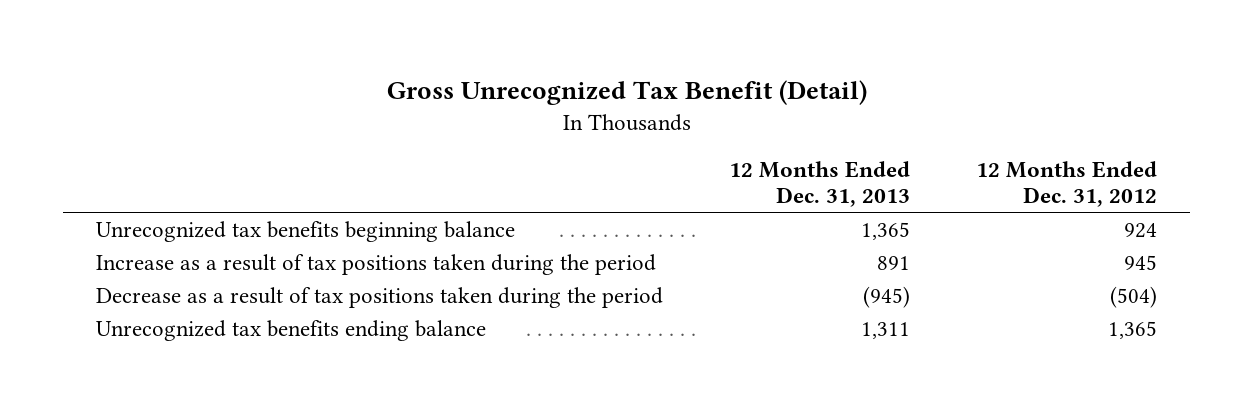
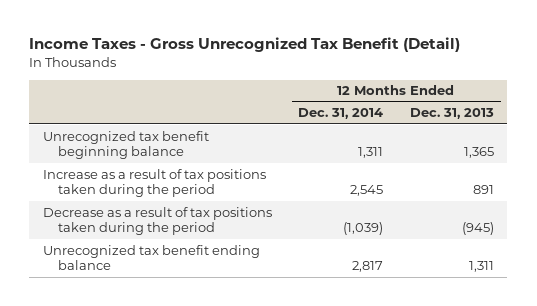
- Gross Unrecognized Tax Benefit (Detail)
+ Income Taxes - Gross Unrecognized Tax Benefit (Detail)
- | 12 Months Ended Dec. 31, 2013 | 12 Months Ended Dec. 31, 2012
+ | 12 Months Ended Dec. 31, 2014 | 12 Months Ended Dec. 31, 2013
- Unrecognized tax benefits beginning balance | 1,365 | 924
+ Unrecognized tax benefit beginning balance | 1,311 | 1,365
- Unrecognized tax benefits ending balance | 1,311 | 1,365
+ Unrecognized tax benefit ending balance | 2,817 | 1,311

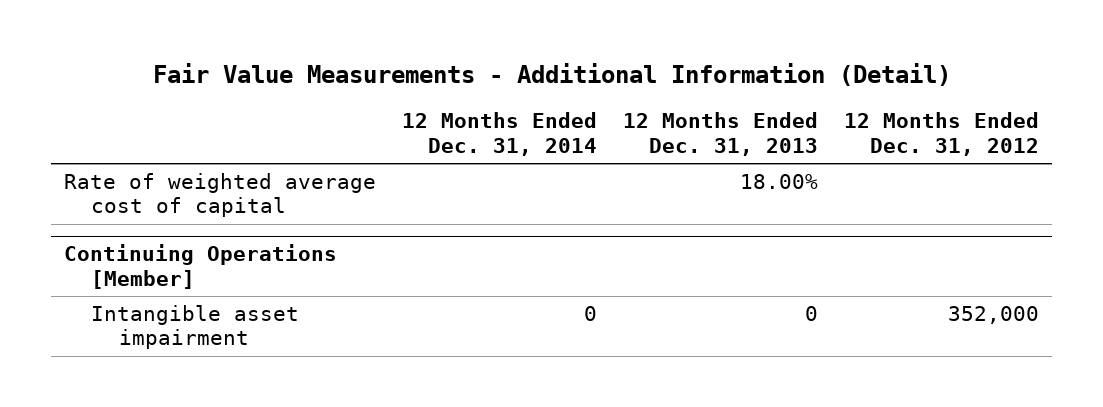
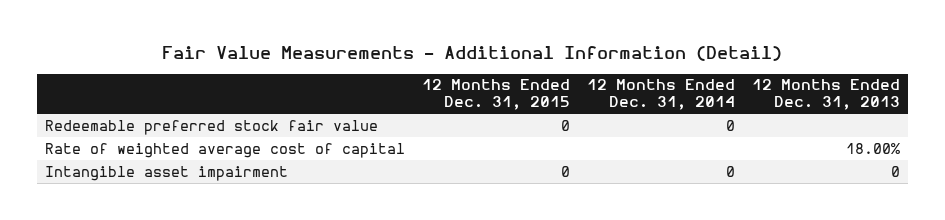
- | 12 Months Ended Dec. 31, 2014 | 12 Months Ended Dec. 31, 2013 | 12 Months Ended Dec. 31, 2012
+ | 12 Months Ended Dec. 31, 2015 | 12 Months Ended Dec. 31, 2014 | 12 Months Ended Dec. 31, 2013
+ Redeemable preferred stock fair value | 0 | 0 |
- Continuing Operations [Member]

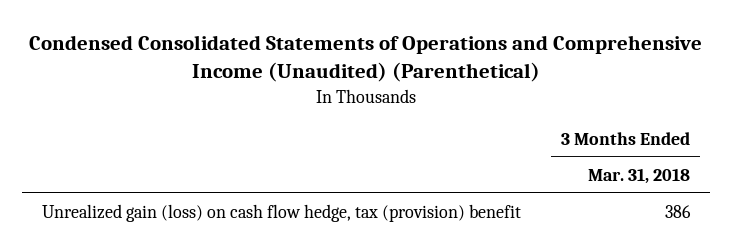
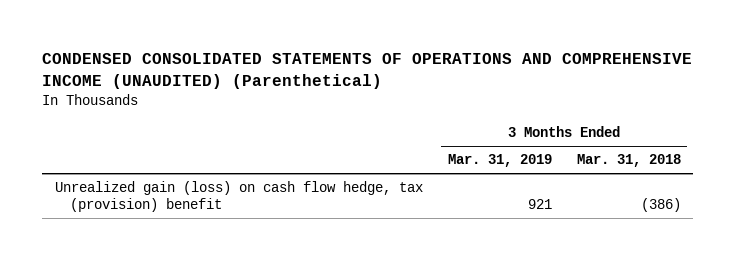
- Condensed Consolidated Statements of Operations and Comprehensive Income (Unaudited) (Parenthetical)
+ CONDENSED CONSOLIDATED STATEMENTS OF OPERATIONS AND COMPREHENSIVE INCOME (UNAUDITED) (Parenthetical)
- | 3 Months Ended Mar. 31, 2018
+ | 3 Months Ended Mar. 31, 2019 | 3 Months Ended Mar. 31, 2018
- Unrealized gain (loss) on cash flow hedge, tax (provision) benefit | 386
+ Unrealized gain (loss) on cash flow hedge, tax (provision) benefit | 921 | (386)

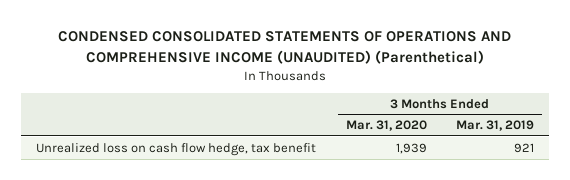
- | 3 Months Ended Mar. 31, 2019 | 3 Months Ended Mar. 31, 2018
+ | 3 Months Ended Mar. 31, 2020 | 3 Months Ended Mar. 31, 2019
- Unrealized gain (loss) on cash flow hedge, tax (provision) benefit | 921 | (386)
+ Unrealized loss on cash flow hedge, tax benefit | 1,939 | 921

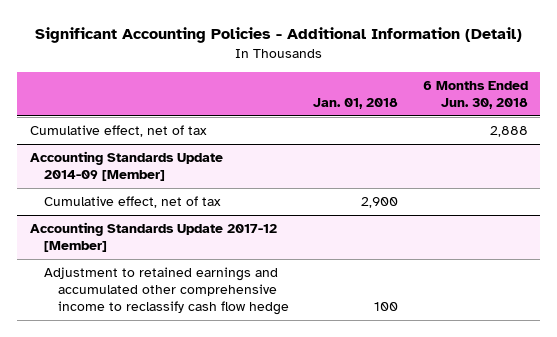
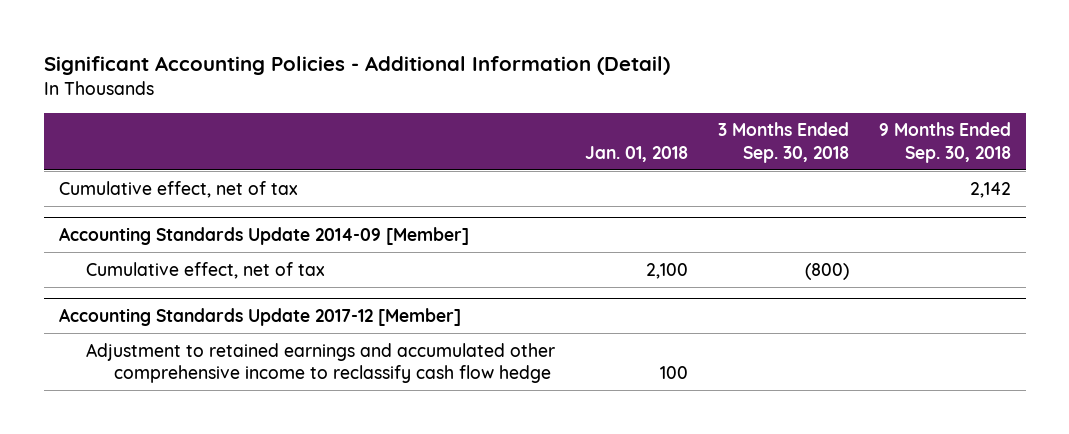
- | Jan. 01, 2018 | 6 Months Ended Jun. 30, 2018
+ | Jan. 01, 2018 | 3 Months Ended Sep. 30, 2018 | 9 Months Ended Sep. 30, 2018
@ Accounting Standards Update 2014-09 [Member]
- Cumulative effect, net of tax | 2,900 |
+ Cumulative effect, net of tax | 2,100 | (800) |

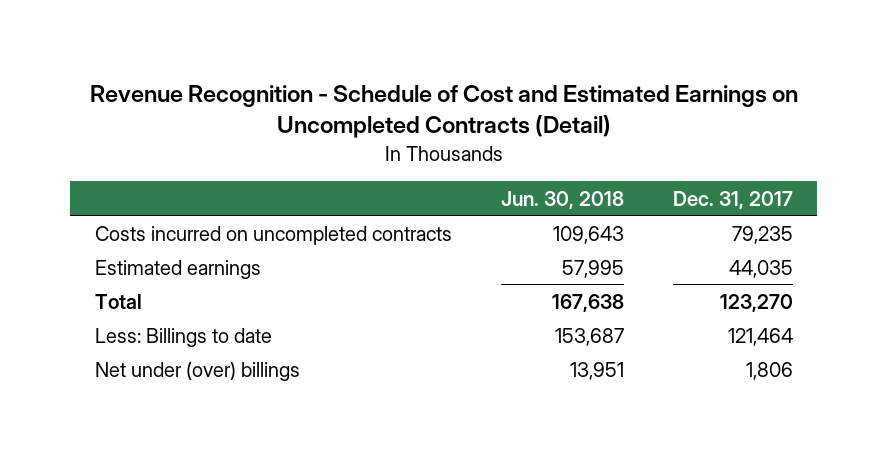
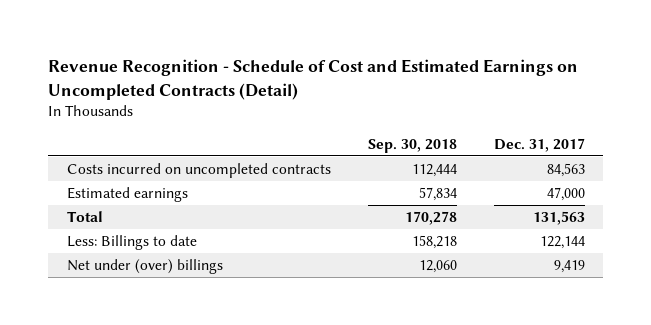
- | Jun. 30, 2018 | Dec. 31, 2017
+ | Sep. 30, 2018 | Dec. 31, 2017
- Costs incurred on uncompleted contracts | 109,643 | 79,235
- Estimated earnings | 57,995 | 44,035
- Total | 167,638 | 123,270
- Less: Billings to date | 153,687 | 121,464
- Net under (over) billings | 13,951 | 1,806
+ Costs incurred on uncompleted contracts | 112,444 | 84,563
+ Estimated earnings | 57,834 | 47,000
+ Total | 170,278 | 131,563
+ Less: Billings to date | 158,218 | 122,144
+ Net under (over) billings | 12,060 | 9,419

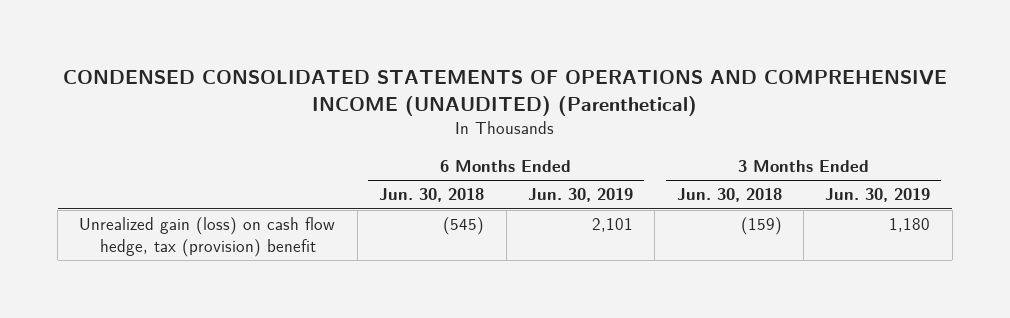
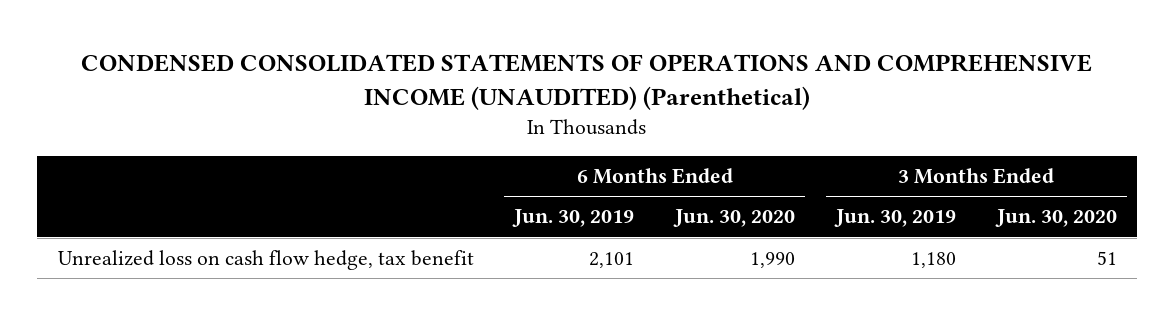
- | 6 Months Ended Jun. 30, 2018 | 6 Months Ended Jun. 30, 2019 | 3 Months Ended Jun. 30, 2018 | 3 Months Ended Jun. 30, 2019
+ | 6 Months Ended Jun. 30, 2019 | 6 Months Ended Jun. 30, 2020 | 3 Months Ended Jun. 30, 2019 | 3 Months Ended Jun. 30, 2020
- Unrealized gain (loss) on cash flow hedge, tax (provision) benefit | (545) | 2,101 | (159) | 1,180
+ Unrealized loss on cash flow hedge, tax benefit | 2,101 | 1,990 | 1,180 | 51

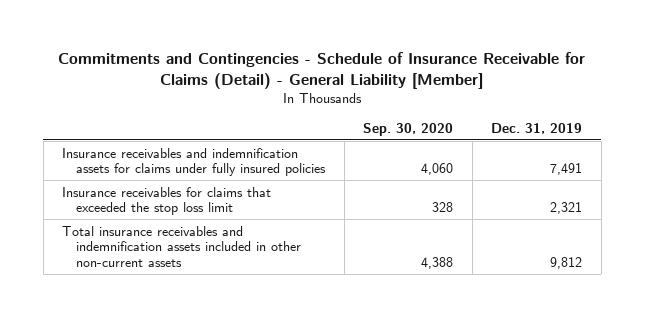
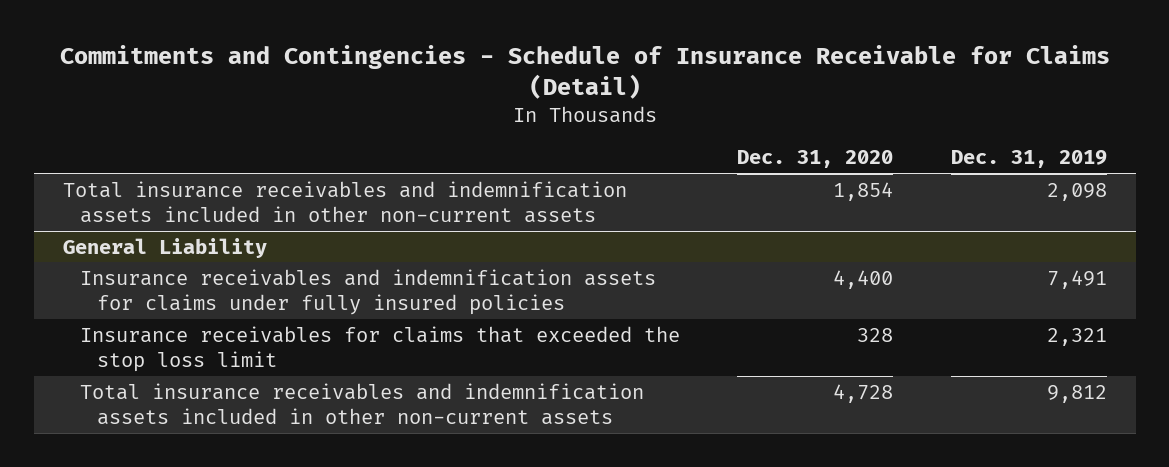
- Commitments and Contingencies - Schedule of Insurance Receivable for Claims (Detail) - General Liability [Member]
+ Commitments and Contingencies - Schedule of Insurance Receivable for Claims (Detail)
- | Sep. 30, 2020 | Dec. 31, 2019
+ | Dec. 31, 2020 | Dec. 31, 2019
+ Total insurance receivables and indemnification assets included in other non-current assets | 1,854 | 2,098
+ General Liability

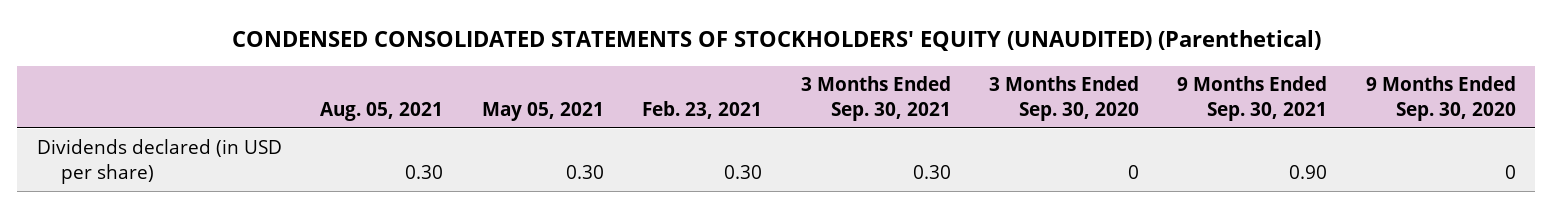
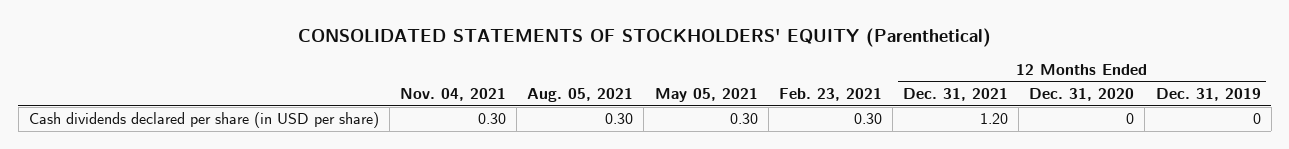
- CONDENSED CONSOLIDATED STATEMENTS OF STOCKHOLDERS' EQUITY (UNAUDITED) (Parenthetical)
+ CONSOLIDATED STATEMENTS OF STOCKHOLDERS' EQUITY (Parenthetical)
- | Aug. 05, 2021 | May 05, 2021 | Feb. 23, 2021 | 3 Months Ended Sep. 30, 2021 | 3 Months Ended Sep. 30, 2020 | 9 Months Ended Sep. 30, 2021 | 9 Months Ended Sep. 30, 2020
+ | Nov. 04, 2021 | Aug. 05, 2021 | May 05, 2021 | Feb. 23, 2021 | 12 Months Ended Dec. 31, 2021 | 12 Months Ended Dec. 31, 2020 | 12 Months Ended Dec. 31, 2019
- Dividends declared (in USD per share) | 0.30 | 0.30 | 0.30 | 0.30 | 0 | 0.90 | 0
+ Cash dividends declared per share (in USD per share) | 0.30 | 0.30 | 0.30 | 0.30 | 1.20 | 0 | 0

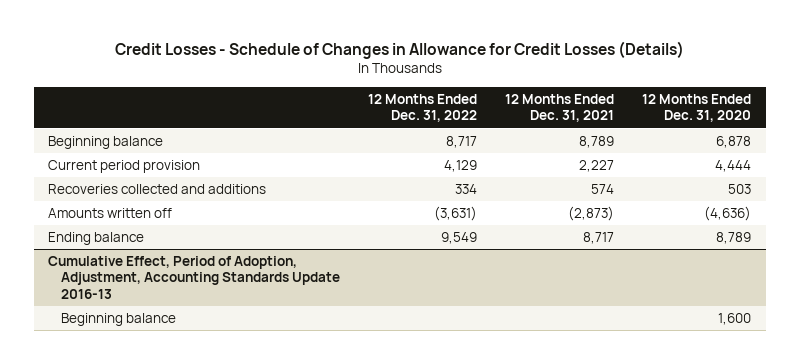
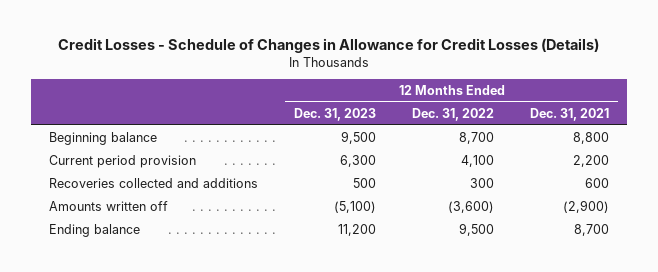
- | 12 Months Ended Dec. 31, 2022 | 12 Months Ended Dec. 31, 2021 | 12 Months Ended Dec. 31, 2020
+ | 12 Months Ended Dec. 31, 2023 | 12 Months Ended Dec. 31, 2022 | 12 Months Ended Dec. 31, 2021
- Beginning balance | 8,717 | 8,789 | 6,878
- Current period provision | 4,129 | 2,227 | 4,444
- Recoveries collected and additions | 334 | 574 | 503
- Amounts written off | (3,631) | (2,873) | (4,636)
- Ending balance | 9,549 | 8,717 | 8,789
- Cumulative Effect, Period of Adoption, Adjustment, Accounting Standards Update 2016-13
- Beginning balance | | | 1,600
+ Beginning balance | 9,500 | 8,700 | 8,800
+ Current period provision | 6,300 | 4,100 | 2,200
+ Recoveries collected and additions | 500 | 300 | 600
+ Amounts written off | (5,100) | (3,600) | (2,900)
+ Ending balance | 11,200 | 9,500 | 8,700

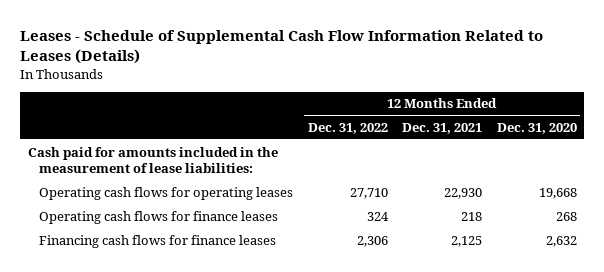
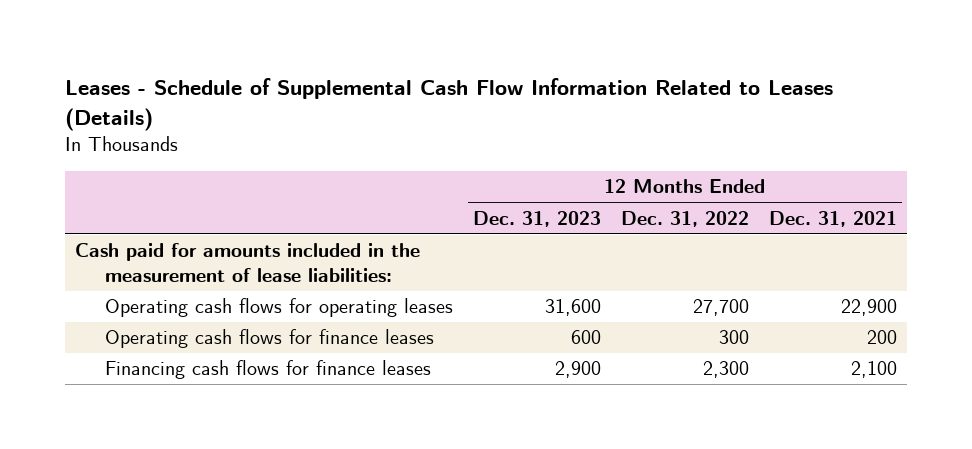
- | 12 Months Ended Dec. 31, 2022 | 12 Months Ended Dec. 31, 2021 | 12 Months Ended Dec. 31, 2020
+ | 12 Months Ended Dec. 31, 2023 | 12 Months Ended Dec. 31, 2022 | 12 Months Ended Dec. 31, 2021
- Operating cash flows for operating leases | 27,710 | 22,930 | 19,668
- Operating cash flows for finance leases | 324 | 218 | 268
- Financing cash flows for finance leases | 2,306 | 2,125 | 2,632
+ Operating cash flows for operating leases | 31,600 | 27,700 | 22,900
+ Operating cash flows for finance leases | 600 | 300 | 200
+ Financing cash flows for finance leases | 2,900 | 2,300 | 2,100

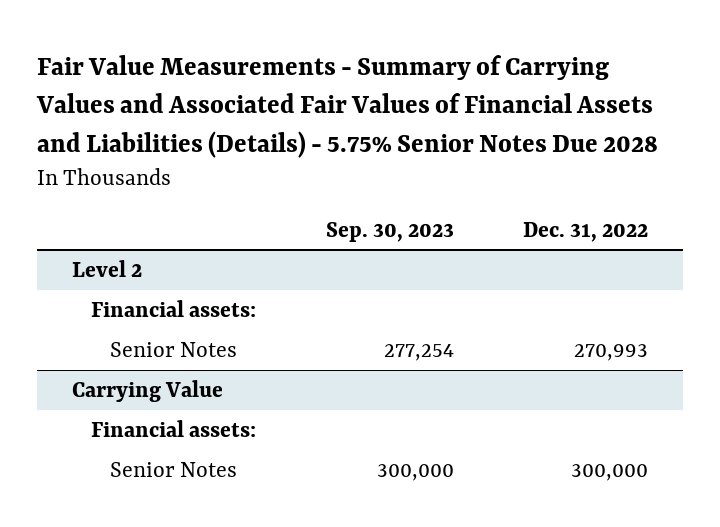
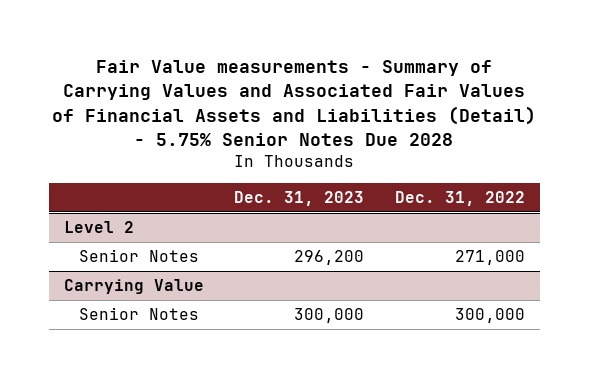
- Fair Value Measurements - Summary of Carrying Values and Associated Fair Values of Financial Assets and Liabilities (Details) - 5.75% Senior Notes Due 2028
+ Fair Value measurements - Summary of Carrying Values and Associated Fair Values of Financial Assets and Liabilities (Detail) - 5.75% Senior Notes Due 2028
- | Sep. 30, 2023 | Dec. 31, 2022
+ | Dec. 31, 2023 | Dec. 31, 2022
@ Level 2
- Financial assets:
- Senior Notes | 277,254 | 270,993
+ Senior Notes | 296,200 | 271,000
@ Carrying Value
- Financial assets:

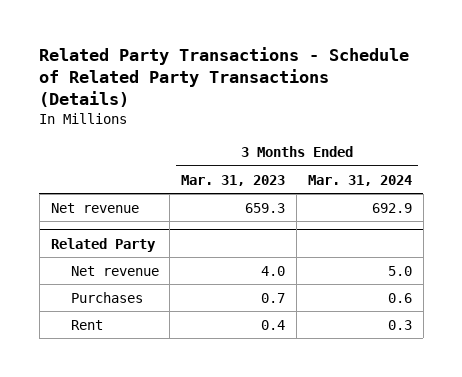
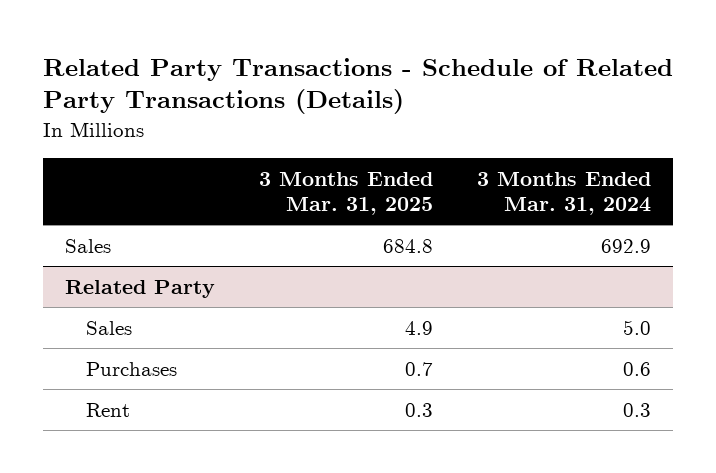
- | 3 Months Ended Mar. 31, 2023 | 3 Months Ended Mar. 31, 2024
+ | 3 Months Ended Mar. 31, 2025 | 3 Months Ended Mar. 31, 2024
- Net revenue | 659.3 | 692.9
+ Sales | 684.8 | 692.9
@ Related Party
- Net revenue | 4.0 | 5.0
+ Sales | 4.9 | 5.0

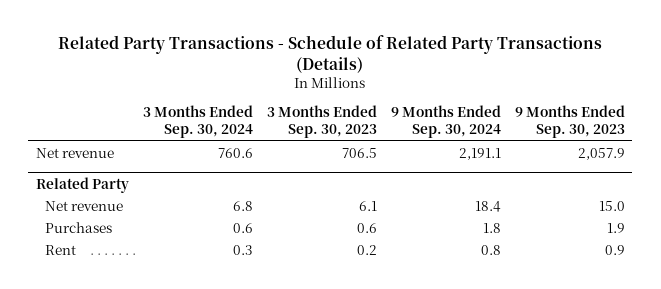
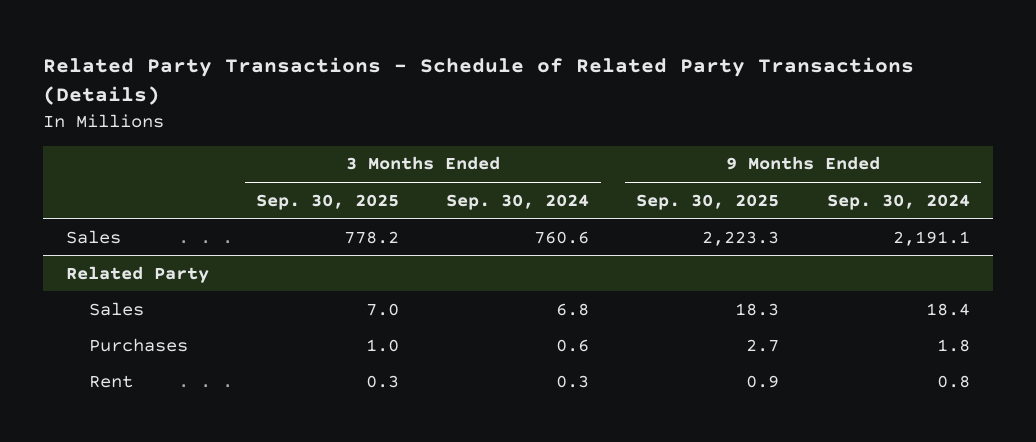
- | 3 Months Ended Sep. 30, 2024 | 3 Months Ended Sep. 30, 2023 | 9 Months Ended Sep. 30, 2024 | 9 Months Ended Sep. 30, 2023
+ | 3 Months Ended Sep. 30, 2025 | 3 Months Ended Sep. 30, 2024 | 9 Months Ended Sep. 30, 2025 | 9 Months Ended Sep. 30, 2024
- Net revenue | 760.6 | 706.5 | 2,191.1 | 2,057.9
+ Sales | 778.2 | 760.6 | 2,223.3 | 2,191.1
@ Related Party
- Net revenue | 6.8 | 6.1 | 18.4 | 15.0
+ Sales | 7.0 | 6.8 | 18.3 | 18.4

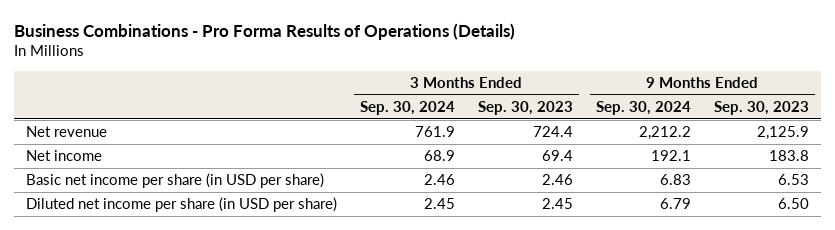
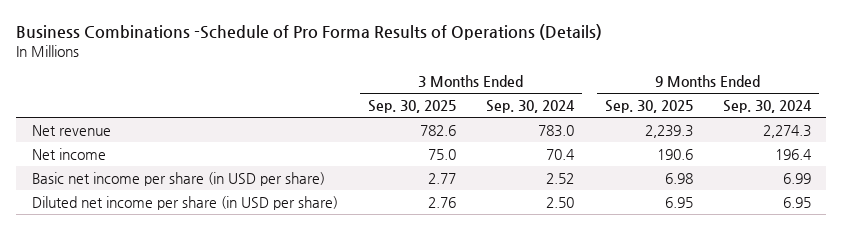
- Business Combinations - Pro Forma Results of Operations (Details)
+ Business Combinations -Schedule of Pro Forma Results of Operations (Details)
- | 3 Months Ended Sep. 30, 2024 | 3 Months Ended Sep. 30, 2023 | 9 Months Ended Sep. 30, 2024 | 9 Months Ended Sep. 30, 2023
+ | 3 Months Ended Sep. 30, 2025 | 3 Months Ended Sep. 30, 2024 | 9 Months Ended Sep. 30, 2025 | 9 Months Ended Sep. 30, 2024
- Net revenue | 761.9 | 724.4 | 2,212.2 | 2,125.9
- Net income | 68.9 | 69.4 | 192.1 | 183.8
- Basic net income per share (in USD per share) | 2.46 | 2.46 | 6.83 | 6.53
- Diluted net income per share (in USD per share) | 2.45 | 2.45 | 6.79 | 6.50
+ Net revenue | 782.6 | 783.0 | 2,239.3 | 2,274.3
+ Net income | 75.0 | 70.4 | 190.6 | 196.4
+ Basic net income per share (in USD per share) | 2.77 | 2.52 | 6.98 | 6.99
+ Diluted net income per share (in USD per share) | 2.76 | 2.50 | 6.95 | 6.95

